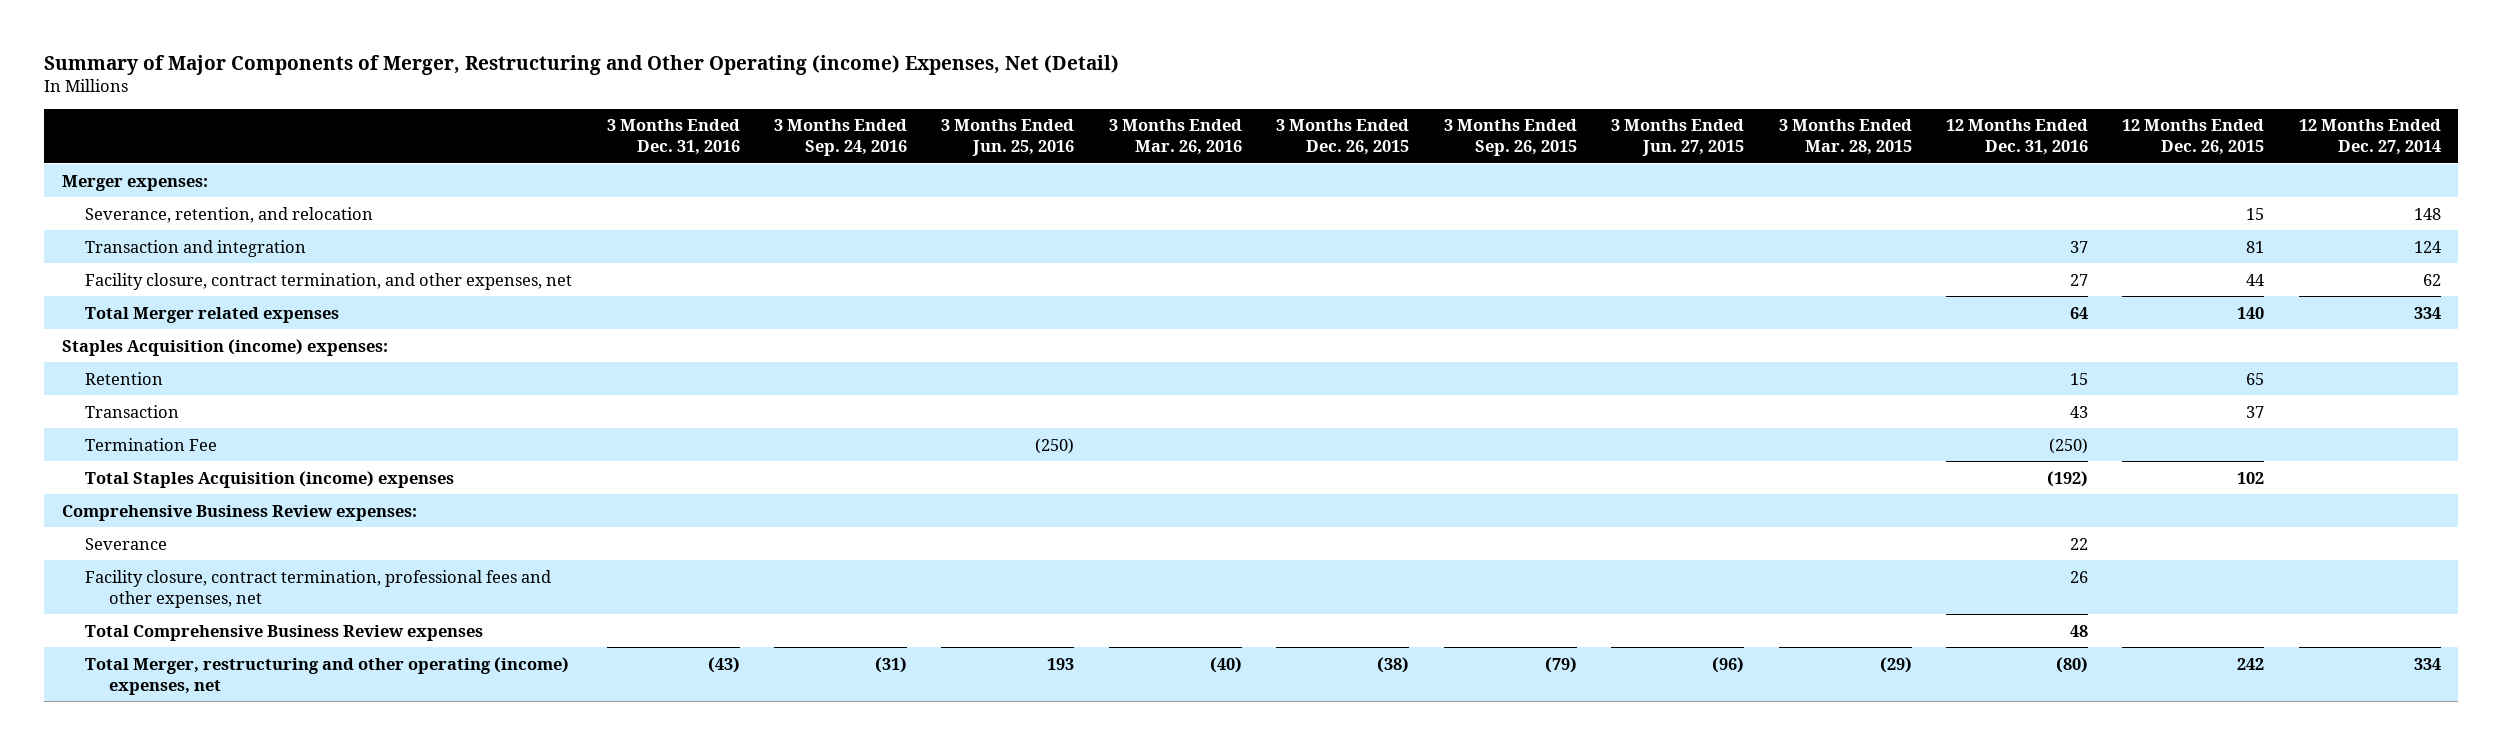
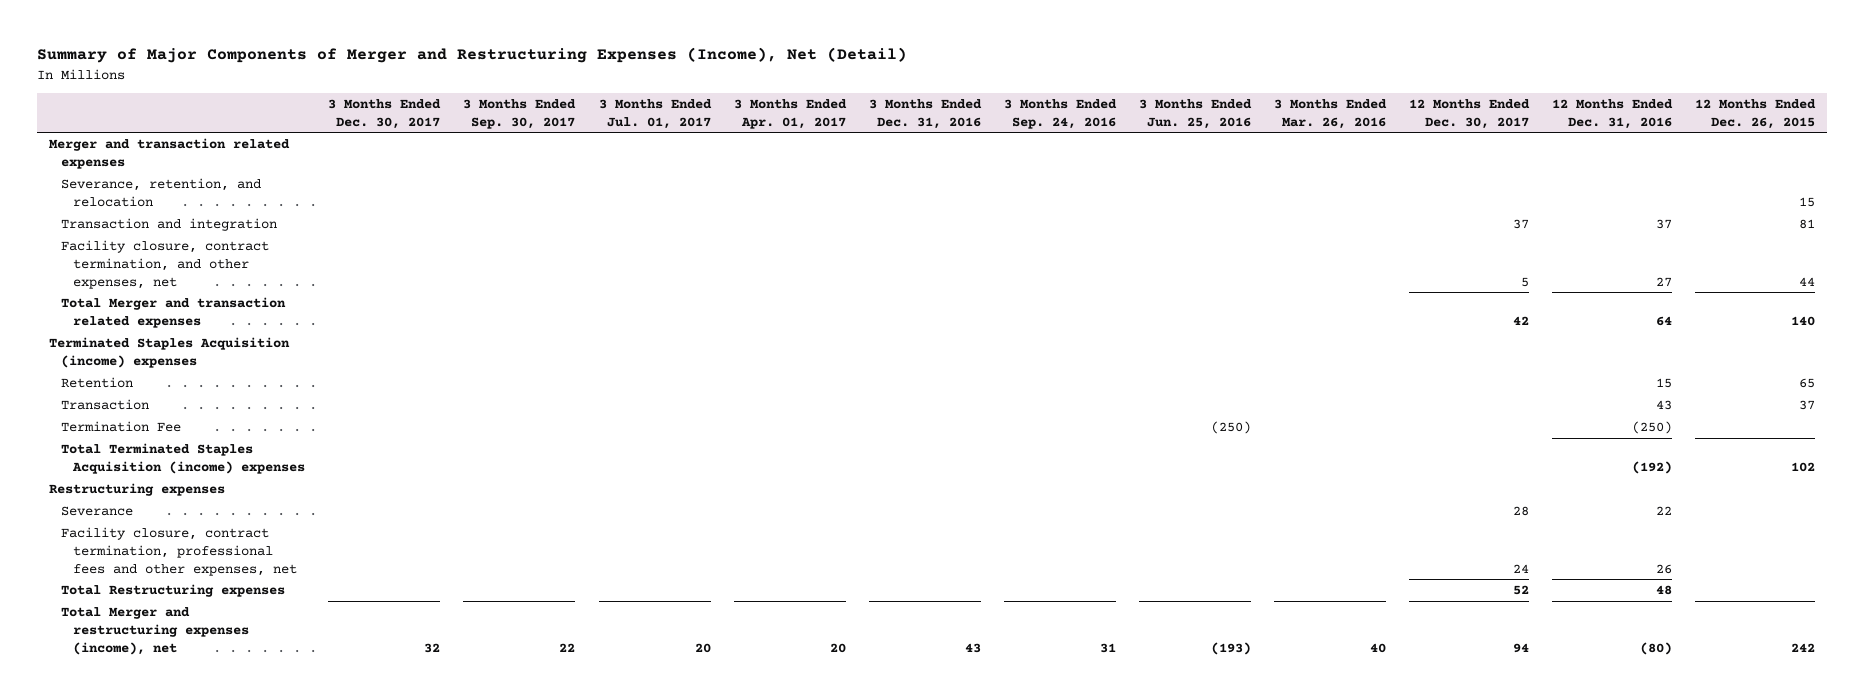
- Summary of Major Components of Merger, Restructuring and Other Operating (income) Expenses, Net (Detail)
+ Summary of Major Components of Merger and Restructuring Expenses (Income), Net (Detail)
- | 3 Months Ended Dec. 31, 2016 | 3 Months Ended Sep. 24, 2016 | 3 Months Ended Jun. 25, 2016 | 3 Months Ended Mar. 26, 2016 | 3 Months Ended Dec. 26, 2015 | 3 Months Ended Sep. 26, 2015 | 3 Months Ended Jun. 27, 2015 | 3 Months Ended Mar. 28, 2015 | 12 Months Ended Dec. 31, 2016 | 12 Months Ended Dec. 26, 2015 | 12 Months Ended Dec. 27, 2014
+ | 3 Months Ended Dec. 30, 2017 | 3 Months Ended Sep. 30, 2017 | 3 Months Ended Jul. 01, 2017 | 3 Months Ended Apr. 01, 2017 | 3 Months Ended Dec. 31, 2016 | 3 Months Ended Sep. 24, 2016 | 3 Months Ended Jun. 25, 2016 | 3 Months Ended Mar. 26, 2016 | 12 Months Ended Dec. 30, 2017 | 12 Months Ended Dec. 31, 2016 | 12 Months Ended Dec. 26, 2015
- Merger expenses:
+ Merger and transaction related expenses
- Total Merger related expenses | | | | | | | | | 64 | 140 | 334
- Staples Acquisition (income) expenses:
+ Total Merger and transaction related expenses | | | | | | | | | 42 | 64 | 140
+ Terminated Staples Acquisition (income) expenses
- Total Staples Acquisition (income) expenses | | | | | | | | | (192) | 102 |
- Comprehensive Business Review expenses:
+ Total Terminated Staples Acquisition (income) expenses | | | | | | | | | | (192) | 102
+ Restructuring expenses
- Total Comprehensive Business Review expenses | | | | | | | | | 48 | |
- Total Merger, restructuring and other operating (income) expenses, net | (43) | (31) | 193 | (40) | (38) | (79) | (96) | (29) | (80) | 242 | 334
+ Total Restructuring expenses | | | | | | | | | 52 | 48 |
+ Total Merger and restructuring expenses (income), net | 32 | 22 | 20 | 20 | 43 | 31 | (193) | 40 | 94 | (80) | 242

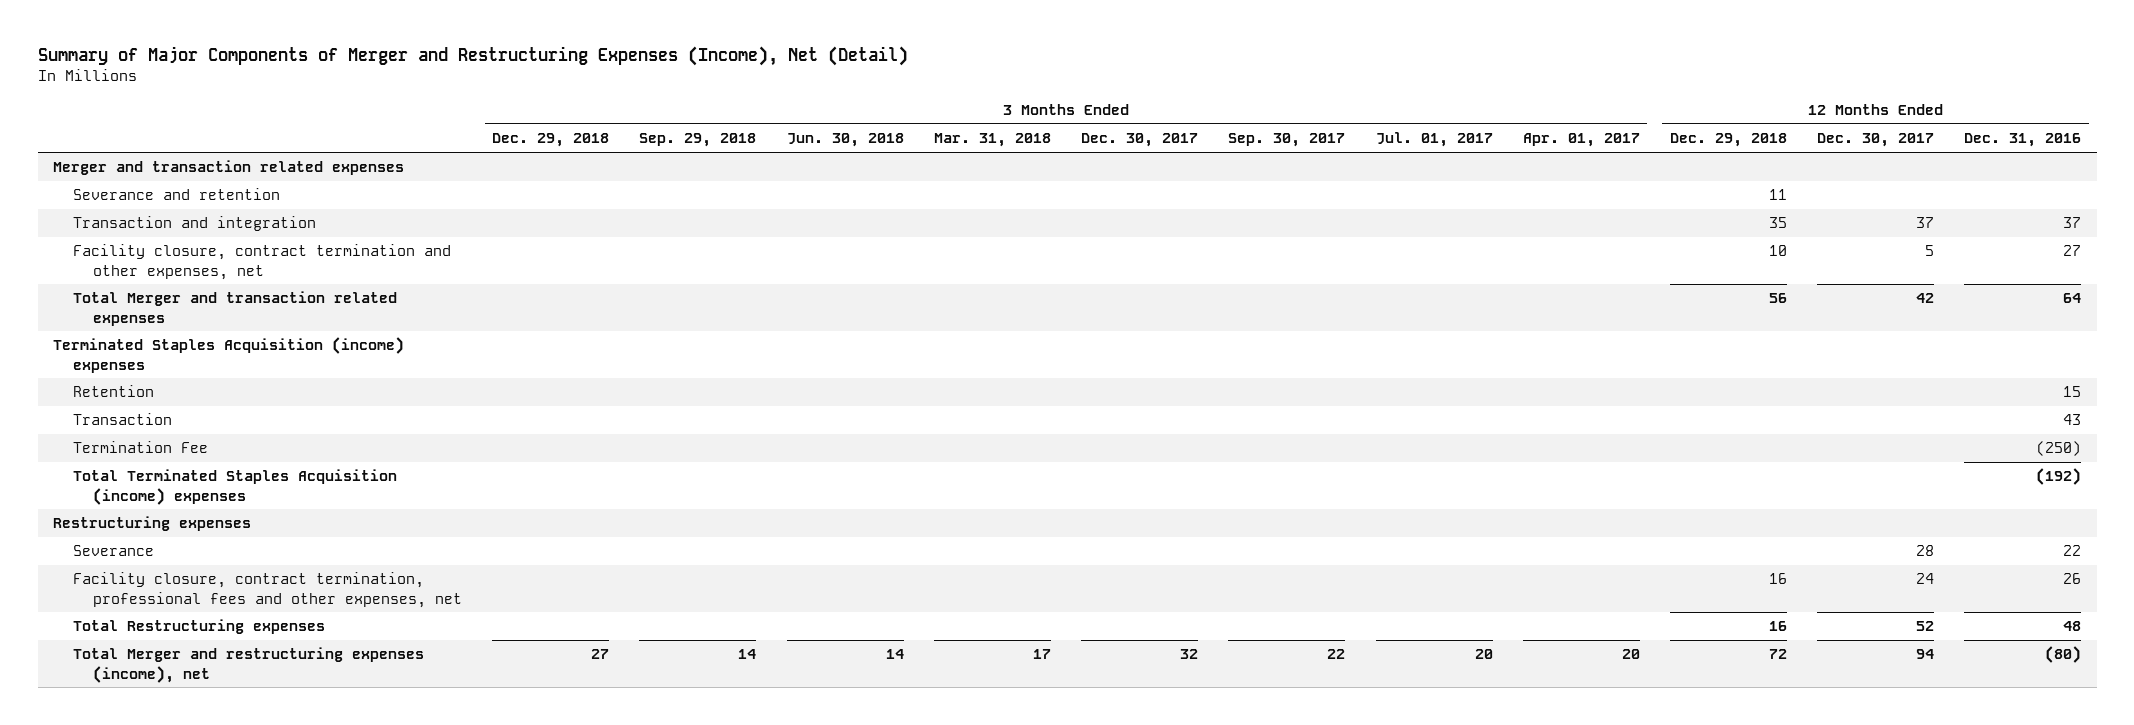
- | 3 Months Ended Dec. 30, 2017 | 3 Months Ended Sep. 30, 2017 | 3 Months Ended Jul. 01, 2017 | 3 Months Ended Apr. 01, 2017 | 3 Months Ended Dec. 31, 2016 | 3 Months Ended Sep. 24, 2016 | 3 Months Ended Jun. 25, 2016 | 3 Months Ended Mar. 26, 2016 | 12 Months Ended Dec. 30, 2017 | 12 Months Ended Dec. 31, 2016 | 12 Months Ended Dec. 26, 2015
+ | 3 Months Ended Dec. 29, 2018 | 3 Months Ended Sep. 29, 2018 | 3 Months Ended Jun. 30, 2018 | 3 Months Ended Mar. 31, 2018 | 3 Months Ended Dec. 30, 2017 | 3 Months Ended Sep. 30, 2017 | 3 Months Ended Jul. 01, 2017 | 3 Months Ended Apr. 01, 2017 | 12 Months Ended Dec. 29, 2018 | 12 Months Ended Dec. 30, 2017 | 12 Months Ended Dec. 31, 2016
- Severance, retention, and relocation | | | | | | | | | | | 15
+ Severance and retention | | | | | | | | | 11 | |
- Facility closure, contract termination, and other expenses, net | | | | | | | | | 5 | 27 | 44
+ Facility closure, contract termination and other expenses, net | | | | | | | | | 10 | 5 | 27

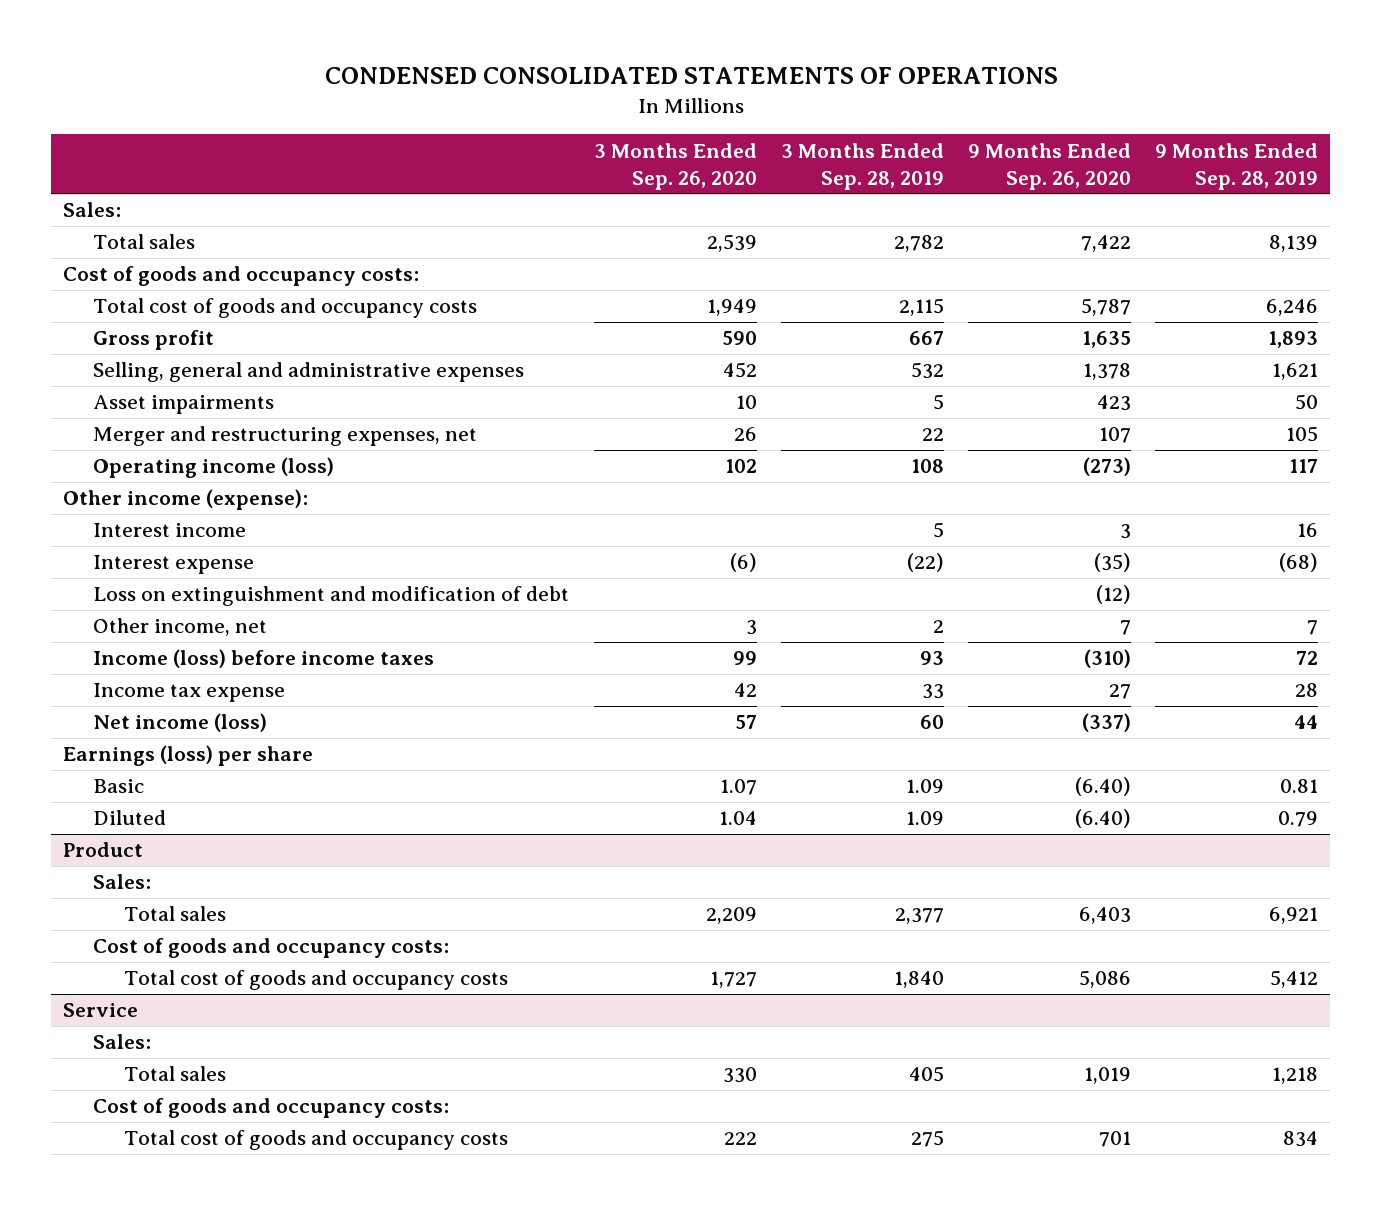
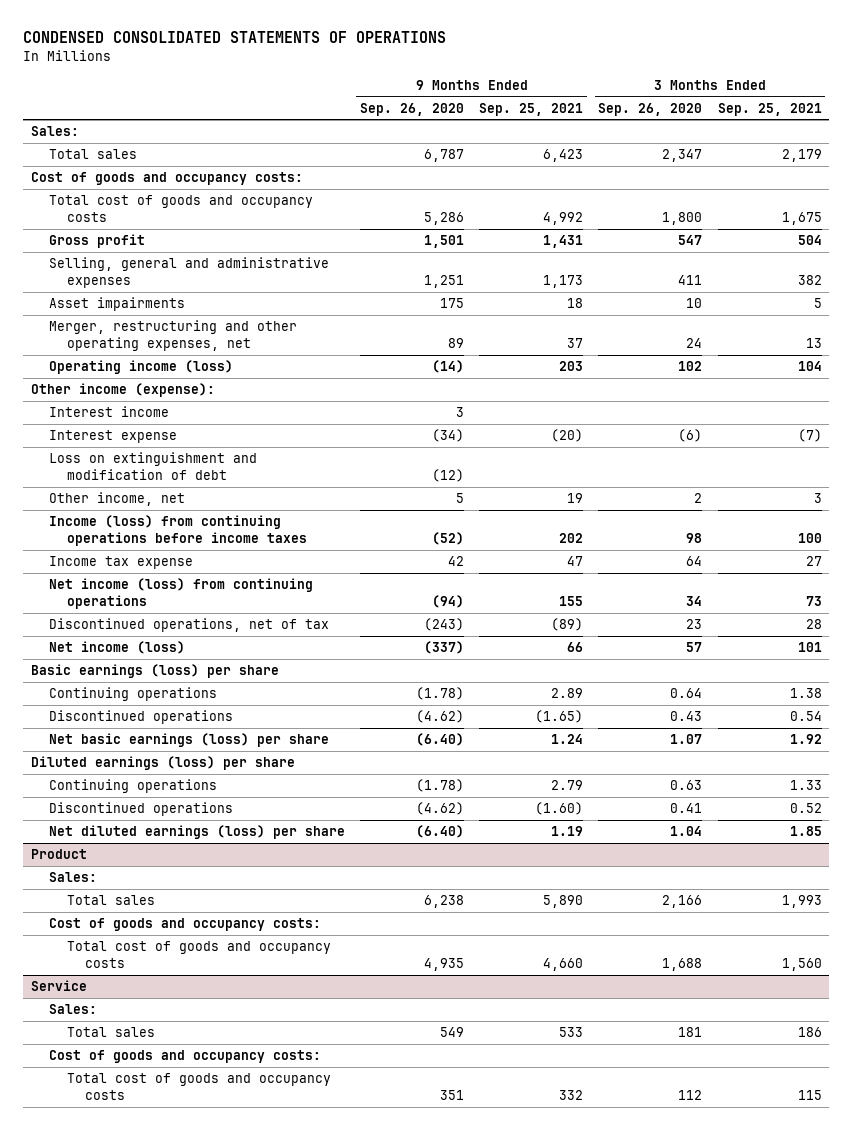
- | 3 Months Ended Sep. 26, 2020 | 3 Months Ended Sep. 28, 2019 | 9 Months Ended Sep. 26, 2020 | 9 Months Ended Sep. 28, 2019
+ | 9 Months Ended Sep. 26, 2020 | 9 Months Ended Sep. 25, 2021 | 3 Months Ended Sep. 26, 2020 | 3 Months Ended Sep. 25, 2021
- Total sales | 2,539 | 2,782 | 7,422 | 8,139
+ Total sales | 6,787 | 6,423 | 2,347 | 2,179
- Total cost of goods and occupancy costs | 1,949 | 2,115 | 5,787 | 6,246
- Gross profit | 590 | 667 | 1,635 | 1,893
- Selling, general and administrative expenses | 452 | 532 | 1,378 | 1,621
- Asset impairments | 10 | 5 | 423 | 50
- Merger and restructuring expenses, net | 26 | 22 | 107 | 105
- Operating income (loss) | 102 | 108 | (273) | 117
+ Total cost of goods and occupancy costs | 5,286 | 4,992 | 1,800 | 1,675
+ Gross profit | 1,501 | 1,431 | 547 | 504
+ Selling, general and administrative expenses | 1,251 | 1,173 | 411 | 382
+ Asset impairments | 175 | 18 | 10 | 5
+ Merger, restructuring and other operating expenses, net | 89 | 37 | 24 | 13
+ Operating income (loss) | (14) | 203 | 102 | 104
- Interest expense | (6) | (22) | (35) | (68)
+ Interest expense | (34) | (20) | (6) | (7)
- Other income, net | 3 | 2 | 7 | 7
- Income (loss) before income taxes | 99 | 93 | (310) | 72
- Income tax expense | 42 | 33 | 27 | 28
+ Other income, net | 5 | 19 | 2 | 3
+ Income (loss) from continuing operations before income taxes | (52) | 202 | 98 | 100
+ Income tax expense | 42 | 47 | 64 | 27
+ Net income (loss) from continuing operations | (94) | 155 | 34 | 73
+ Discontinued operations, net of tax | (243) | (89) | 23 | 28
- Earnings (loss) per share
- Basic | 1.07 | 1.09 | (6.40) | 0.81
- Diluted | 1.04 | 1.09 | (6.40) | 0.79
+ Basic earnings (loss) per share
+ Continuing operations | (1.78) | 2.89 | 0.64 | 1.38
+ Discontinued operations | (4.62) | (1.65) | 0.43 | 0.54
+ Net basic earnings (loss) per share | (6.40) | 1.24 | 1.07 | 1.92
+ Diluted earnings (loss) per share
+ Continuing operations | (1.78) | 2.79 | 0.63 | 1.33
+ Discontinued operations | (4.62) | (1.60) | 0.41 | 0.52
+ Net diluted earnings (loss) per share | (6.40) | 1.19 | 1.04 | 1.85
@ Product
- Total sales | 2,209 | 2,377 | 6,403 | 6,921
+ Total sales | 6,238 | 5,890 | 2,166 | 1,993
- Total cost of goods and occupancy costs | 1,727 | 1,840 | 5,086 | 5,412
+ Total cost of goods and occupancy costs | 4,935 | 4,660 | 1,688 | 1,560
@ Service
- Total sales | 330 | 405 | 1,019 | 1,218
+ Total sales | 549 | 533 | 181 | 186
- Total cost of goods and occupancy costs | 222 | 275 | 701 | 834
+ Total cost of goods and occupancy costs | 351 | 332 | 112 | 115

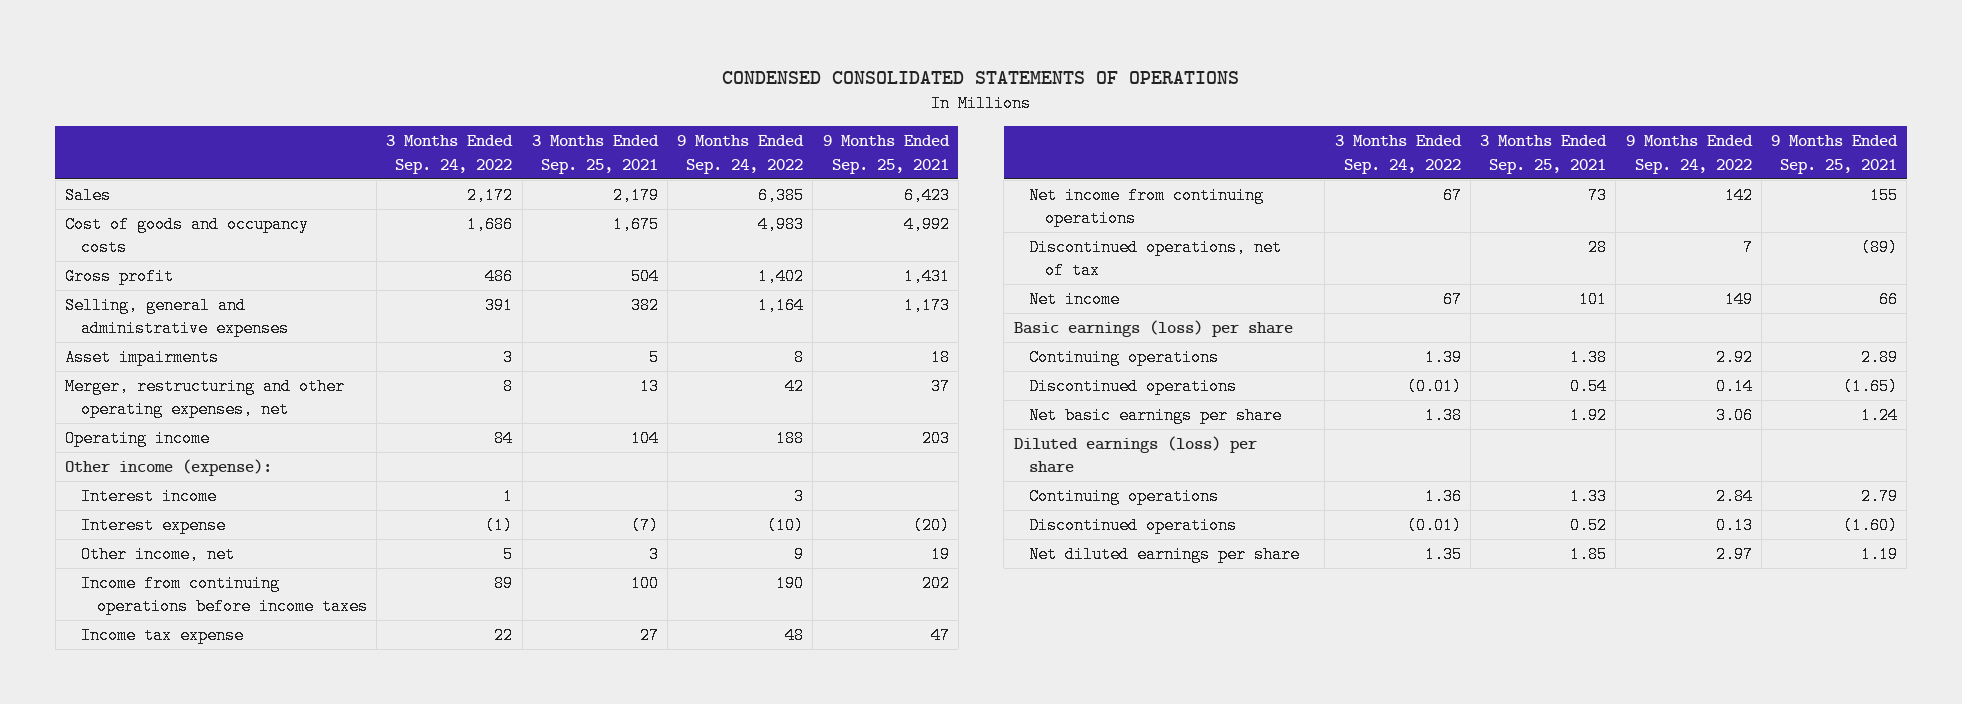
- | 9 Months Ended Sep. 26, 2020 | 9 Months Ended Sep. 25, 2021 | 3 Months Ended Sep. 26, 2020 | 3 Months Ended Sep. 25, 2021
+ | 3 Months Ended Sep. 24, 2022 | 3 Months Ended Sep. 25, 2021 | 9 Months Ended Sep. 24, 2022 | 9 Months Ended Sep. 25, 2021
- Sales:
- Total sales | 6,787 | 6,423 | 2,347 | 2,179
- Cost of goods and occupancy costs:
- Total cost of goods and occupancy costs | 5,286 | 4,992 | 1,800 | 1,675
+ Sales | 2,172 | 2,179 | 6,385 | 6,423
+ Cost of goods and occupancy costs | 1,686 | 1,675 | 4,983 | 4,992
- Operating income (loss) | (14) | 203 | 102 | 104
+ Operating income | 84 | 104 | 188 | 203
- Loss on extinguishment and modification of debt | (12) | | |
- Income (loss) from continuing operations before income taxes | (52) | 202 | 98 | 100
+ Income from continuing operations before income taxes | 89 | 100 | 190 | 202
- Net income (loss) from continuing operations | (94) | 155 | 34 | 73
+ Net income from continuing operations | 67 | 73 | 142 | 155
- Net income (loss) | (337) | 66 | 57 | 101
+ Net income | 67 | 101 | 149 | 66
- Net basic earnings (loss) per share | (6.40) | 1.24 | 1.07 | 1.92
+ Net basic earnings per share | 1.38 | 1.92 | 3.06 | 1.24
- Net diluted earnings (loss) per share | (6.40) | 1.19 | 1.04 | 1.85
- Product
- Sales:
- Total sales | 6,238 | 5,890 | 2,166 | 1,993
- Cost of goods and occupancy costs:
- Total cost of goods and occupancy costs | 4,935 | 4,660 | 1,688 | 1,560
- Service
- Sales:
- Total sales | 549 | 533 | 181 | 186
- Cost of goods and occupancy costs:
- Total cost of goods and occupancy costs | 351 | 332 | 112 | 115
+ Net diluted earnings per share | 1.35 | 1.85 | 2.97 | 1.19

